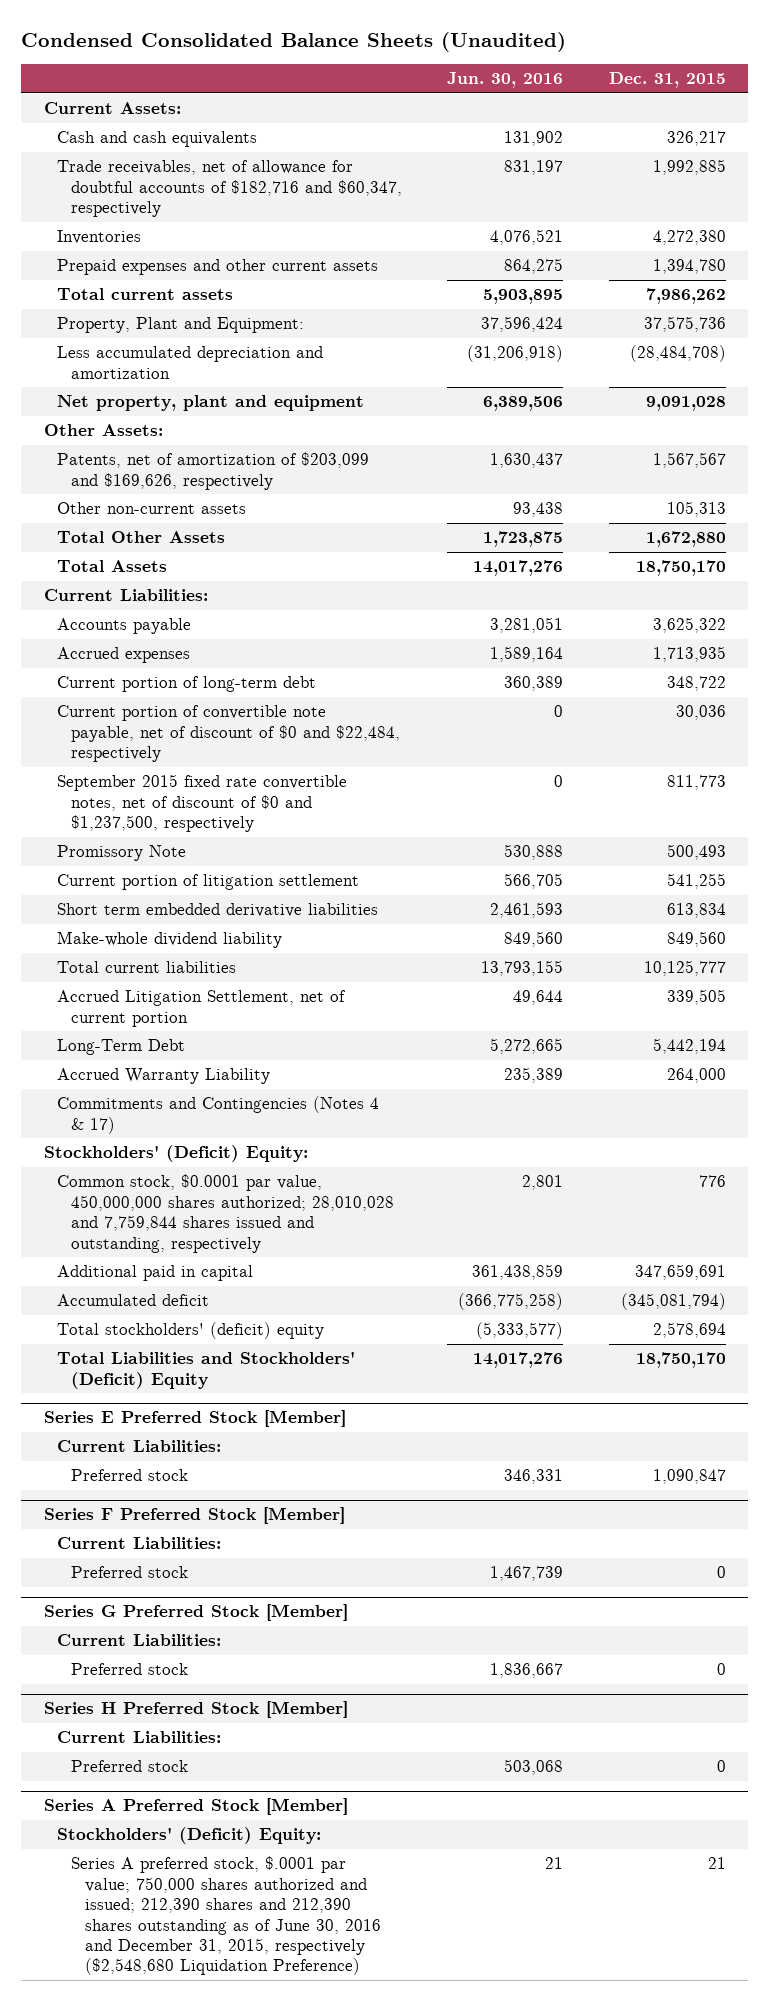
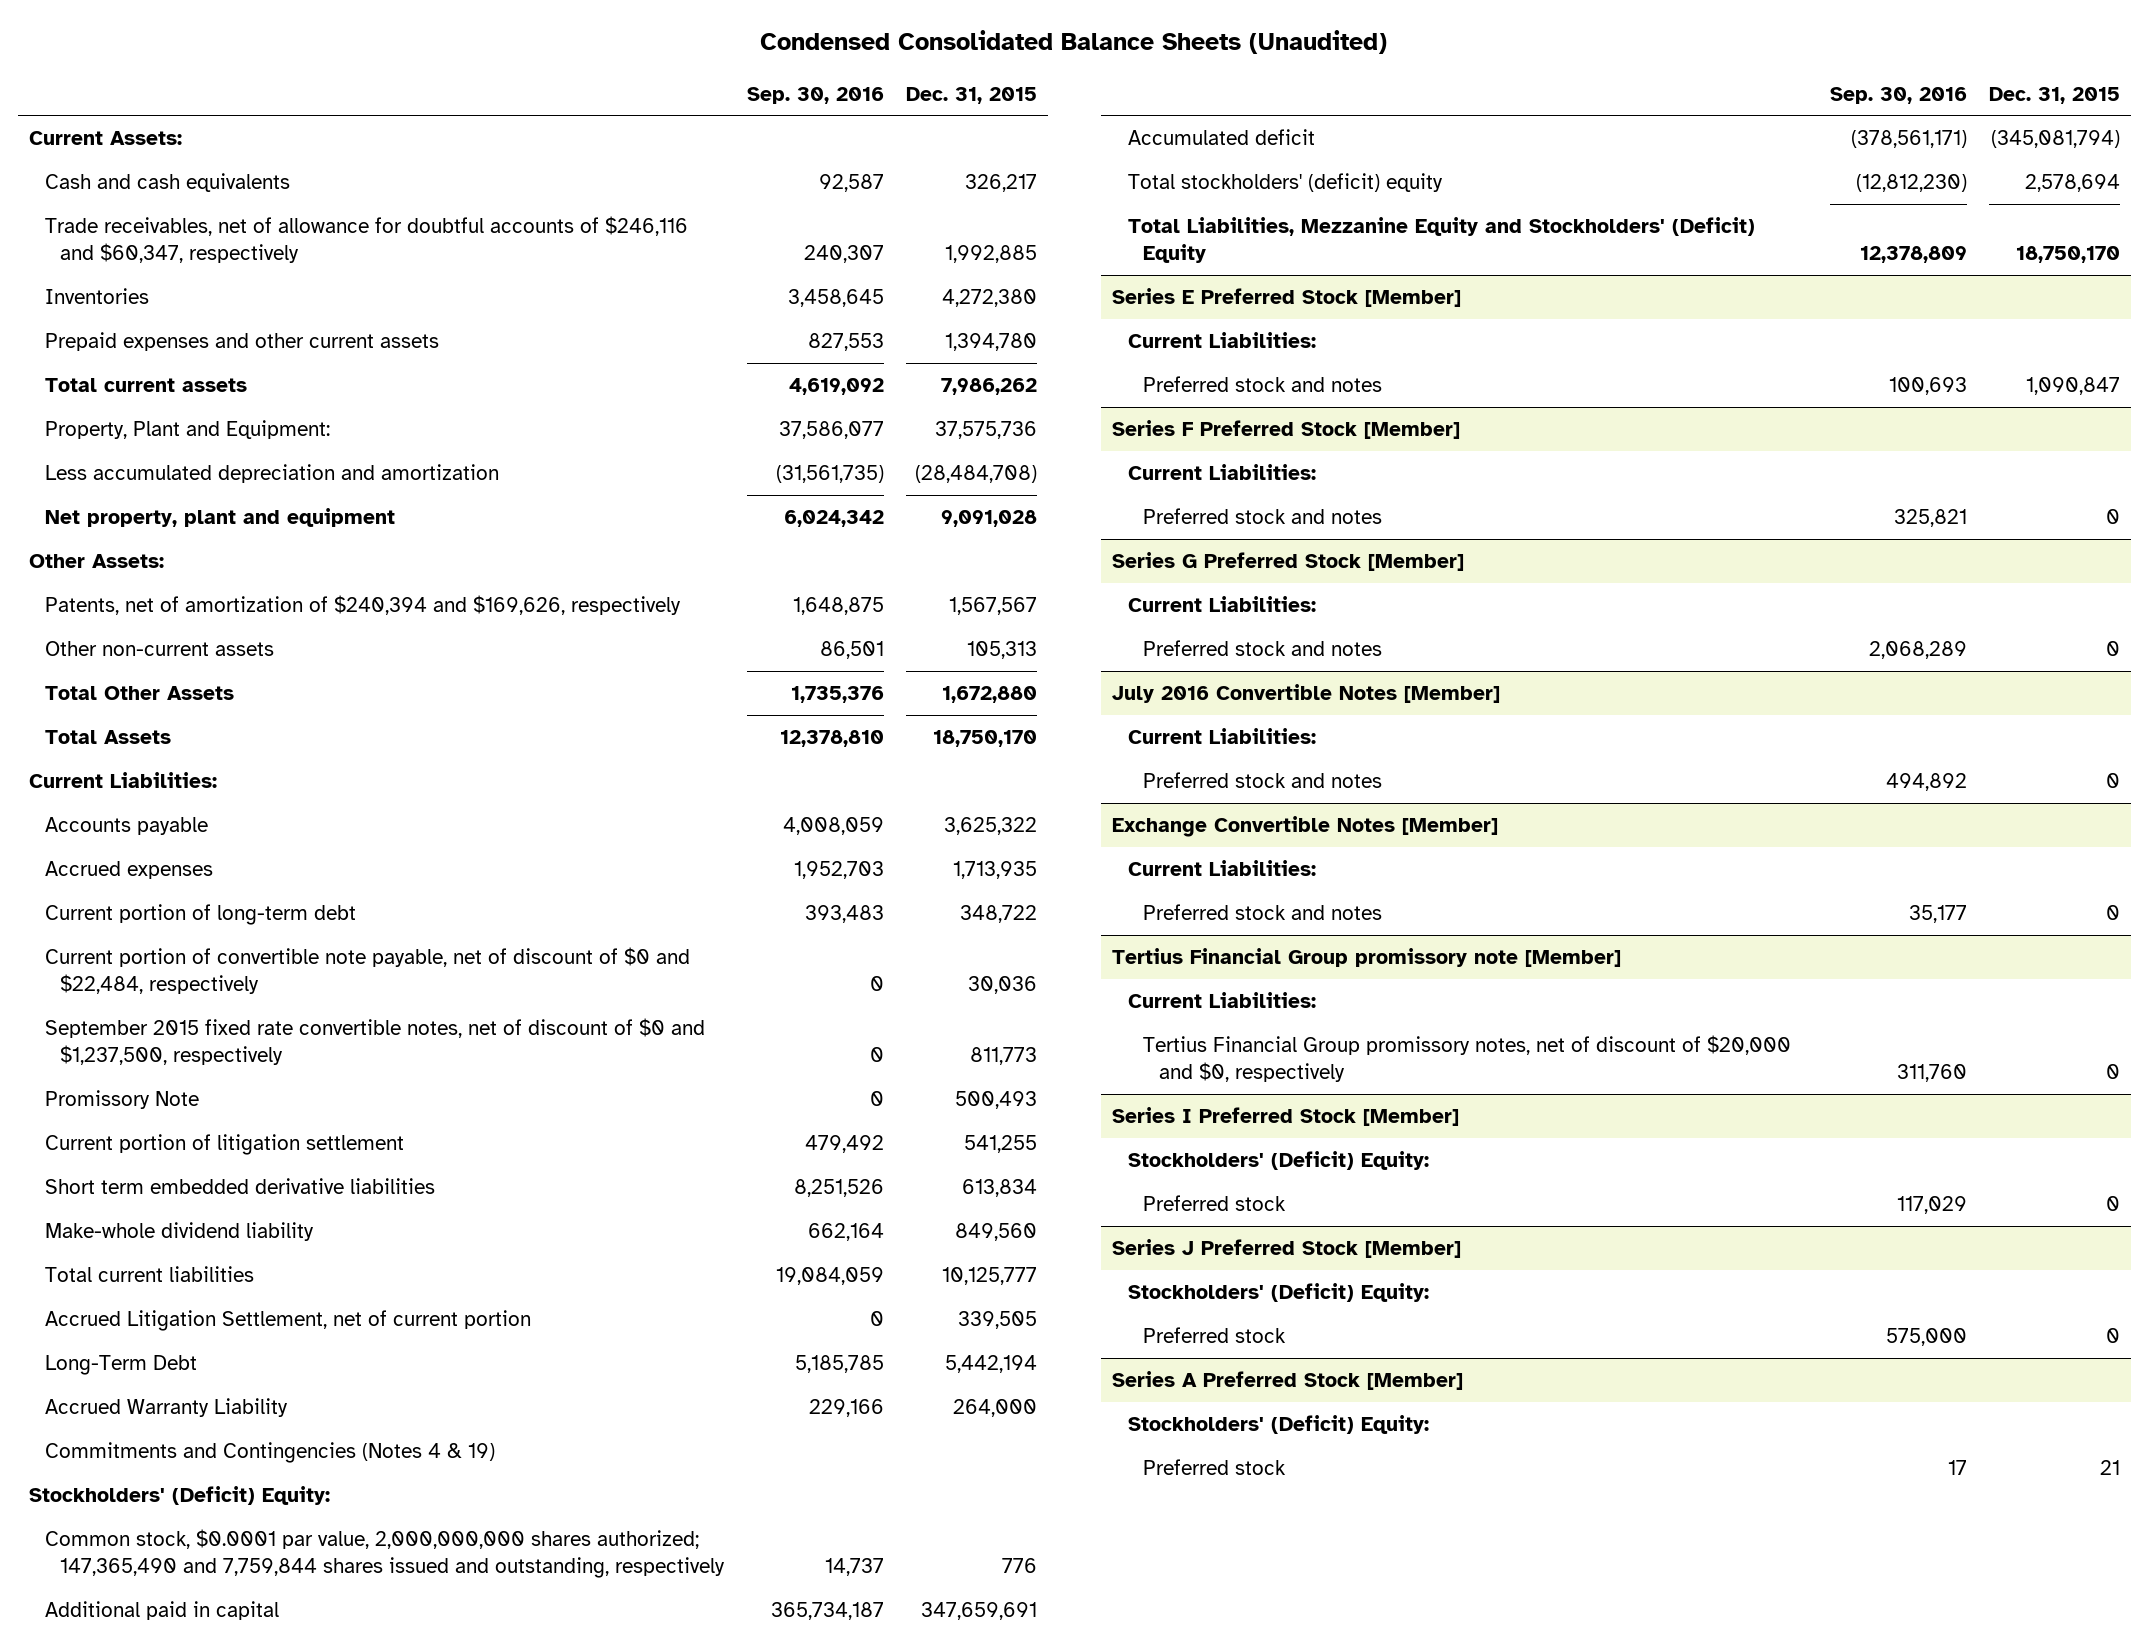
- | Jun. 30, 2016 | Dec. 31, 2015
+ | Sep. 30, 2016 | Dec. 31, 2015
- Trade receivables, net of allowance for doubtful accounts of $182,716 and $60,347, respectively | 831,197 | 1,992,885
+ Trade receivables, net of allowance for doubtful accounts of $246,116 and $60,347, respectively | 240,307 | 1,992,885
- Patents, net of amortization of $203,099 and $169,626, respectively | 1,630,437 | 1,567,567
+ Patents, net of amortization of $240,394 and $169,626, respectively | 1,648,875 | 1,567,567
- Commitments and Contingencies (Notes 4 & 17)
+ Commitments and Contingencies (Notes 4 & 19)
- Common stock, $0.0001 par value, 450,000,000 shares authorized; 28,010,028 and 7,759,844 shares issued and outstanding, respectively | 2,801 | 776
+ Common stock, $0.0001 par value, 2,000,000,000 shares authorized; 147,365,490 and 7,759,844 shares issued and outstanding, respectively | 14,737 | 776
- Total Liabilities and Stockholders' (Deficit) Equity | 14,017,276 | 18,750,170
+ Total Liabilities, Mezzanine Equity and Stockholders' (Deficit) Equity | 12,378,809 | 18,750,170
@ Series E Preferred Stock [Member]
- Preferred stock | 346,331 | 1,090,847
+ Preferred stock and notes | 100,693 | 1,090,847
@ Series F Preferred Stock [Member]
- Preferred stock | 1,467,739 | 0
+ Preferred stock and notes | 325,821 | 0
@ Series G Preferred Stock [Member]
- Preferred stock | 1,836,667 | 0
- Series H Preferred Stock [Member]
@ Series G Preferred Stock [Member]
+ Preferred stock and notes | 2,068,289 | 0
+ July 2016 Convertible Notes [Member]
+ Preferred stock and notes | 494,892 | 0
+ Exchange Convertible Notes [Member]
+ Current Liabilities:
+ Preferred stock and notes | 35,177 | 0
+ Tertius Financial Group promissory note [Member]
+ Current Liabilities:
+ Tertius Financial Group promissory notes, net of discount of $20,000 and $0, respectively | 311,760 | 0
+ Series I Preferred Stock [Member]
+ Stockholders' (Deficit) Equity:
+ Series J Preferred Stock [Member]
+ Stockholders' (Deficit) Equity:
+ Preferred stock | 575,000 | 0
@ Series A Preferred Stock [Member]
- Series A preferred stock, $.0001 par value; 750,000 shares authorized and issued; 212,390 shares and 212,390 shares outstanding as of June 30, 2016 and December 31, 2015, respectively ($2,548,680 Liquidation Preference) | 21 | 21
+ Preferred stock | 17 | 21

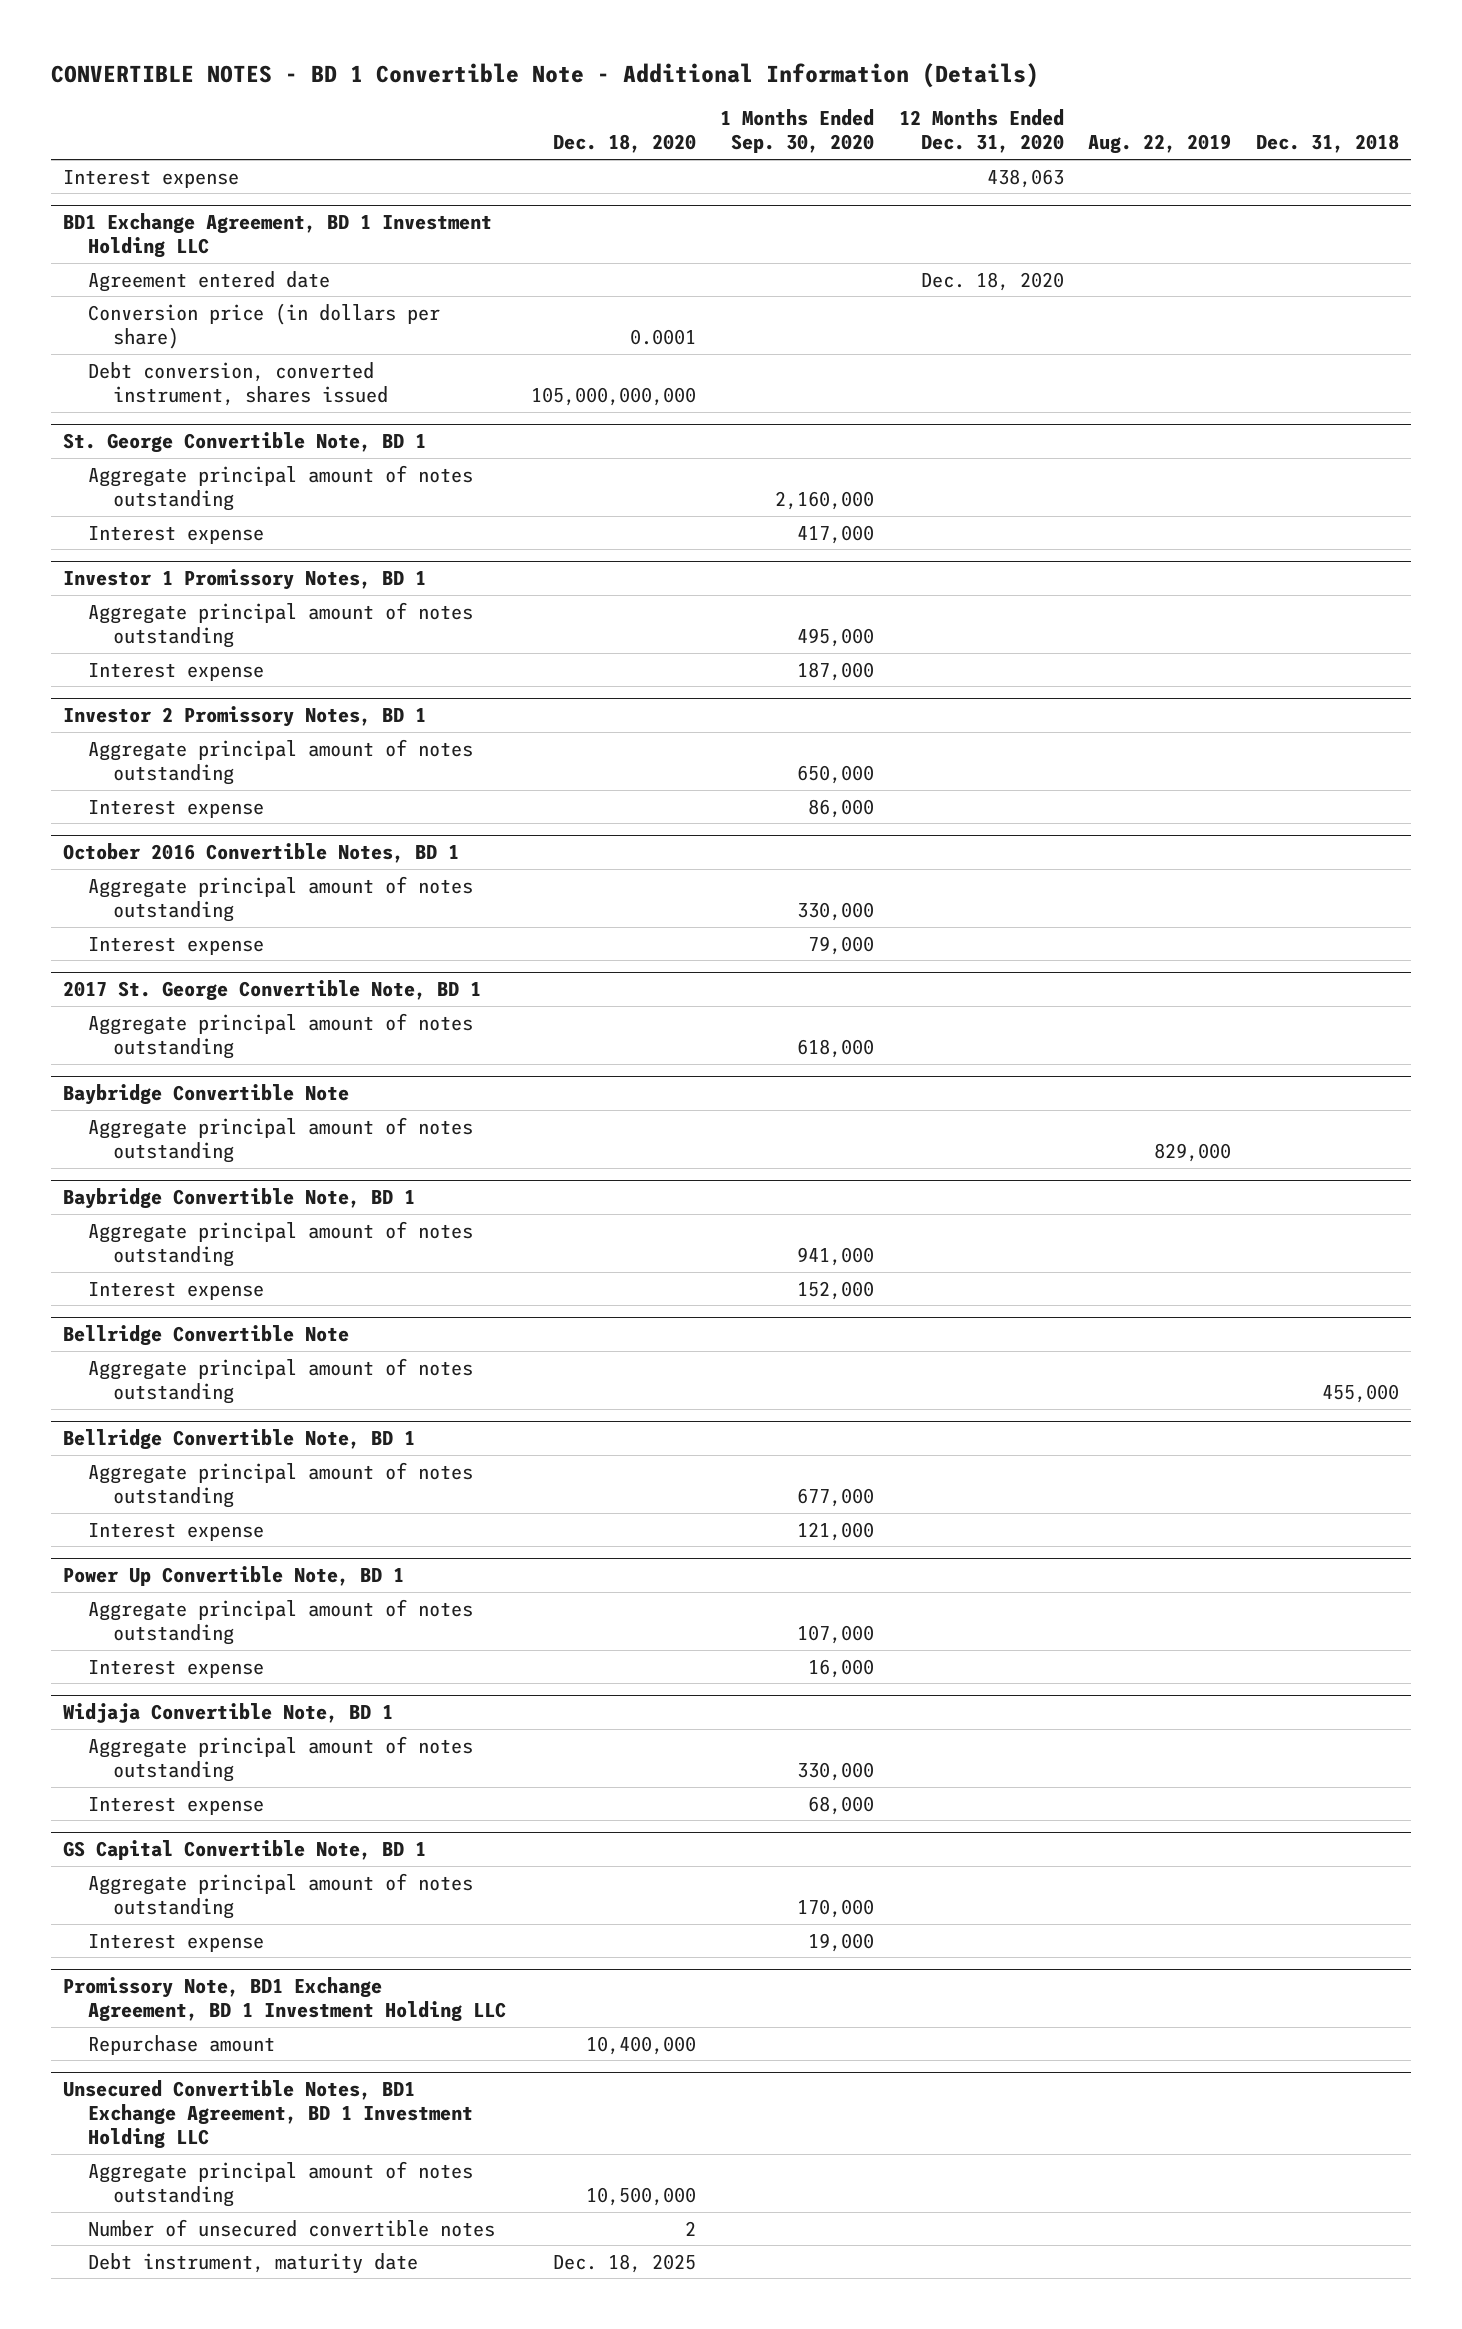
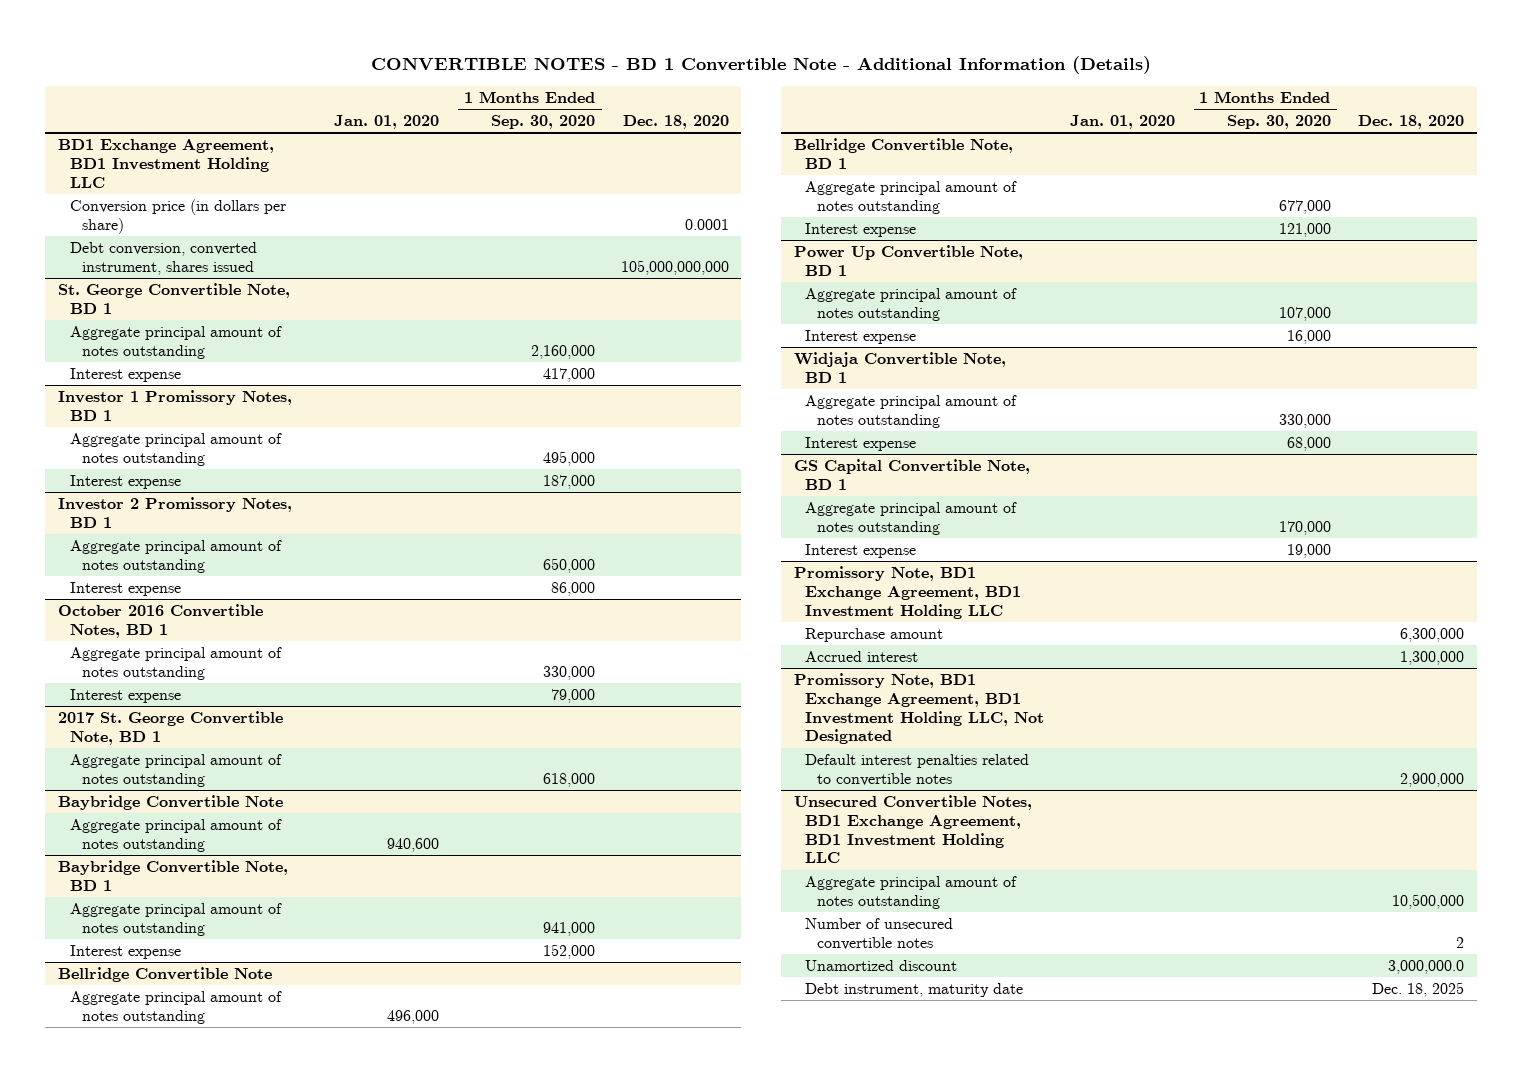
- | Dec. 18, 2020 | 1 Months Ended Sep. 30, 2020 | 12 Months Ended Dec. 31, 2020 | Aug. 22, 2019 | Dec. 31, 2018
+ | Jan. 01, 2020 | 1 Months Ended Sep. 30, 2020 | Dec. 18, 2020
- Interest expense | | | 438,063 | |
- BD1 Exchange Agreement, BD 1 Investment Holding LLC
- Agreement entered date | | | Dec. 18, 2020 | |
+ BD1 Exchange Agreement, BD1 Investment Holding LLC
- Promissory Note, BD1 Exchange Agreement, BD 1 Investment Holding LLC
- Repurchase amount | 10,400,000 | | | |
- Unsecured Convertible Notes, BD1 Exchange Agreement, BD 1 Investment Holding LLC
+ Promissory Note, BD1 Exchange Agreement, BD1 Investment Holding LLC
+ Repurchase amount | | | 6,300,000
+ Accrued interest | | | 1,300,000
+ Promissory Note, BD1 Exchange Agreement, BD1 Investment Holding LLC, Not Designated
+ Default interest penalties related to convertible notes | | | 2,900,000
+ Unsecured Convertible Notes, BD1 Exchange Agreement, BD1 Investment Holding LLC
+ Unamortized discount | | | 3,000,000.0

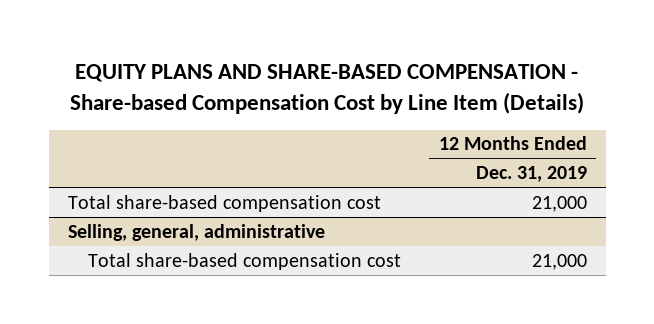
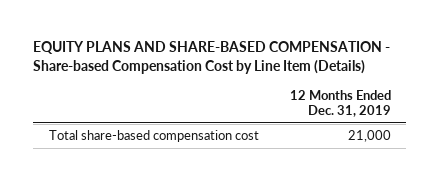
- Selling, general, administrative
- Total share-based compensation cost | 21,000

